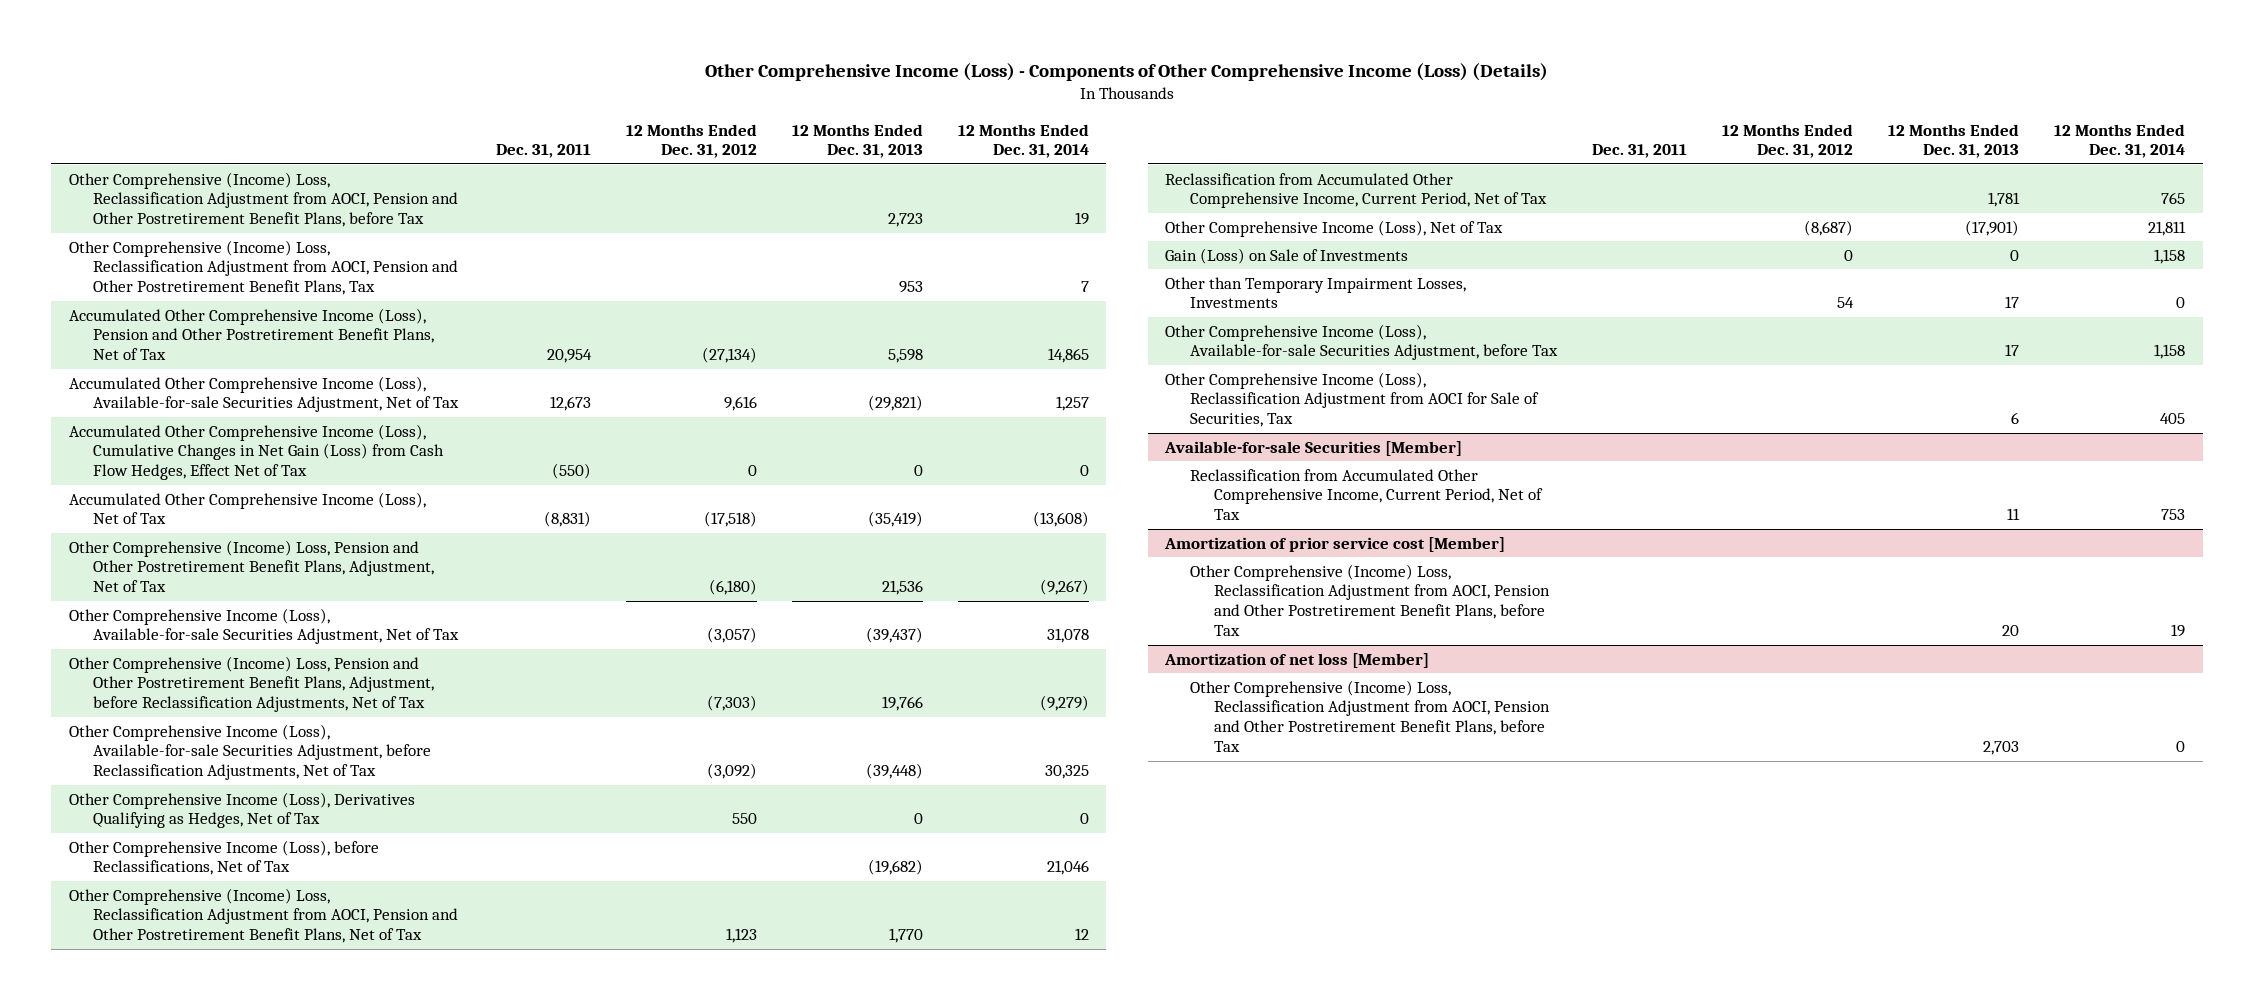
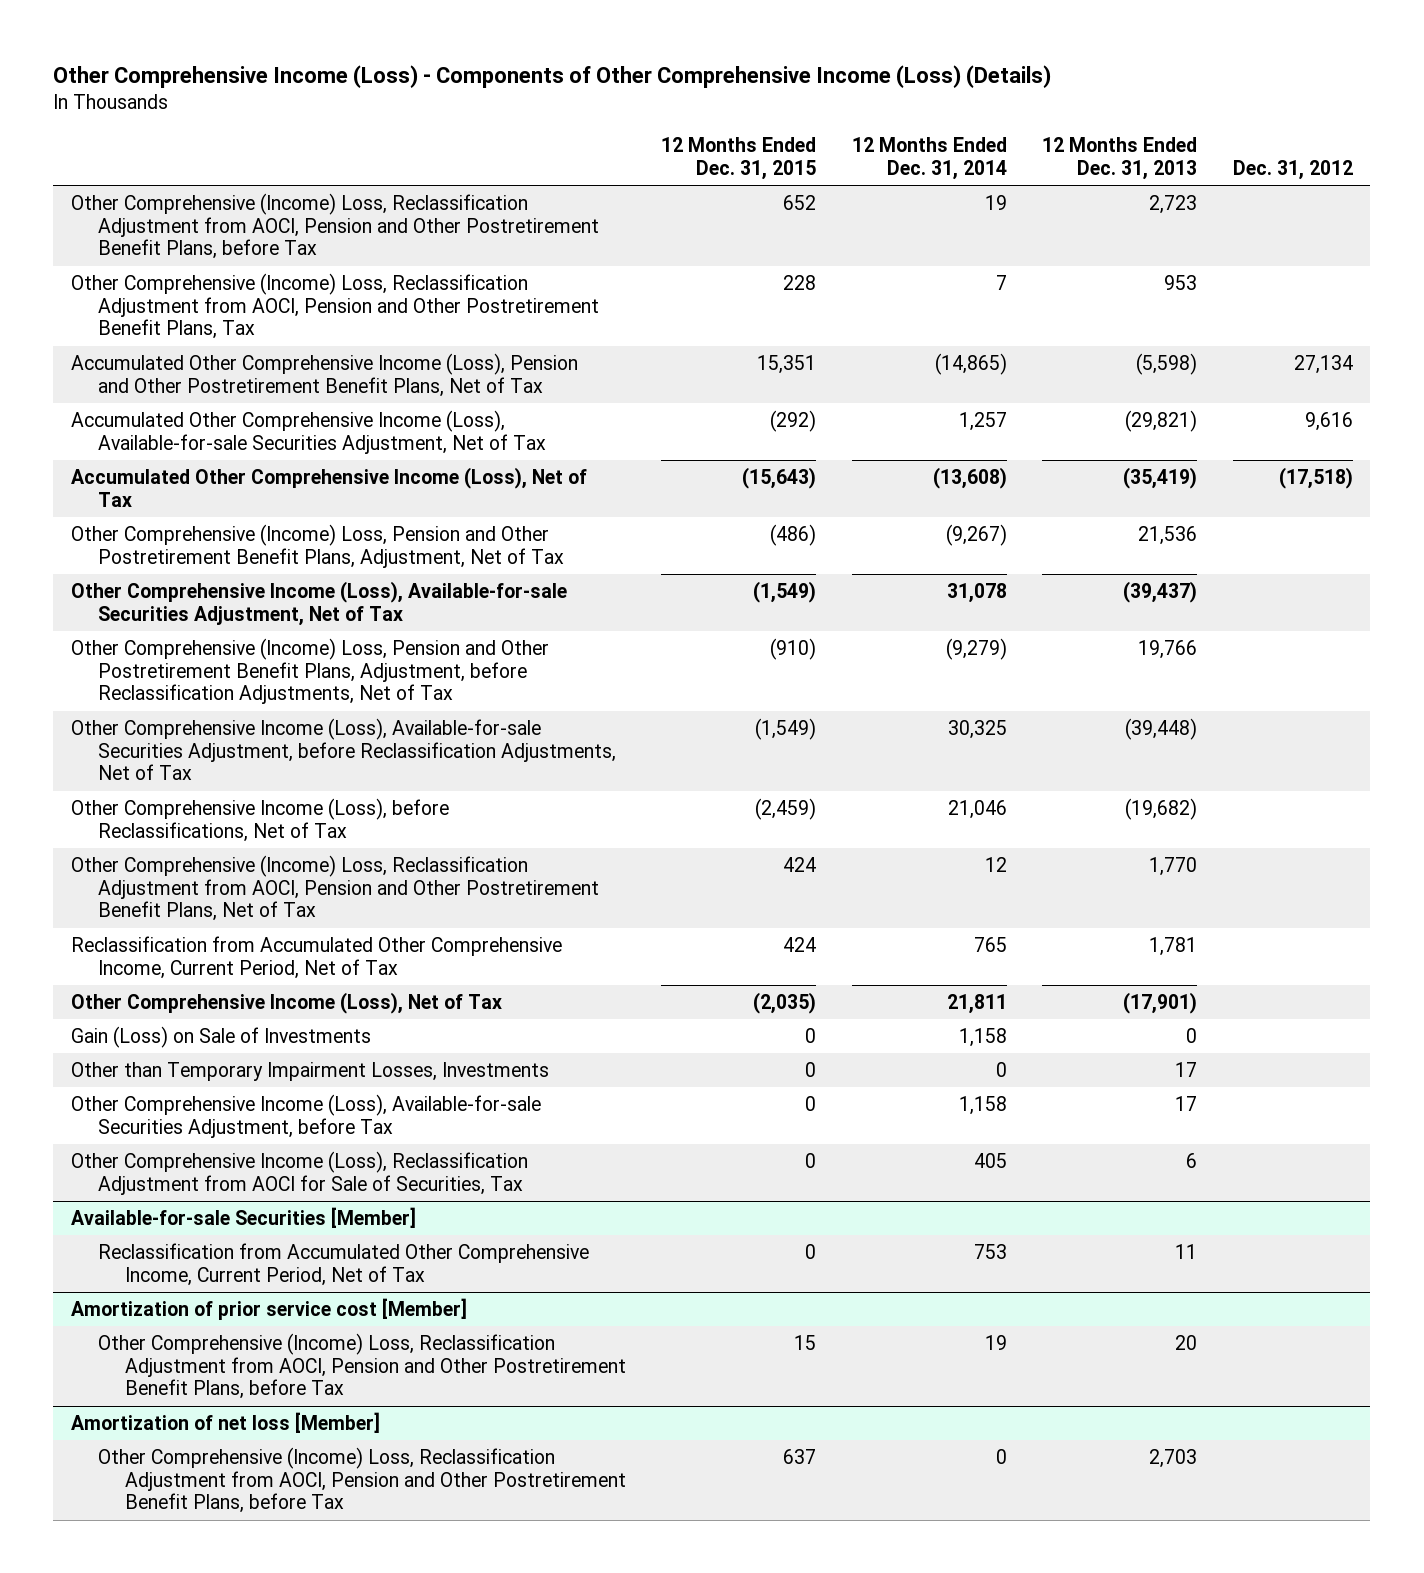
- | Dec. 31, 2011 | 12 Months Ended Dec. 31, 2012 | 12 Months Ended Dec. 31, 2013 | 12 Months Ended Dec. 31, 2014
+ | 12 Months Ended Dec. 31, 2015 | 12 Months Ended Dec. 31, 2014 | 12 Months Ended Dec. 31, 2013 | Dec. 31, 2012
- Accumulated Other Comprehensive Income (Loss), Pension and Other Postretirement Benefit Plans, Net of Tax | 20,954 | (27,134) | 5,598 | 14,865
+ Accumulated Other Comprehensive Income (Loss), Pension and Other Postretirement Benefit Plans, Net of Tax | 15,351 | (14,865) | (5,598) | 27,134
- Accumulated Other Comprehensive Income (Loss), Cumulative Changes in Net Gain (Loss) from Cash Flow Hedges, Effect Net of Tax | (550) | 0 | 0 | 0
- Other Comprehensive Income (Loss), Derivatives Qualifying as Hedges, Net of Tax | | 550 | 0 | 0

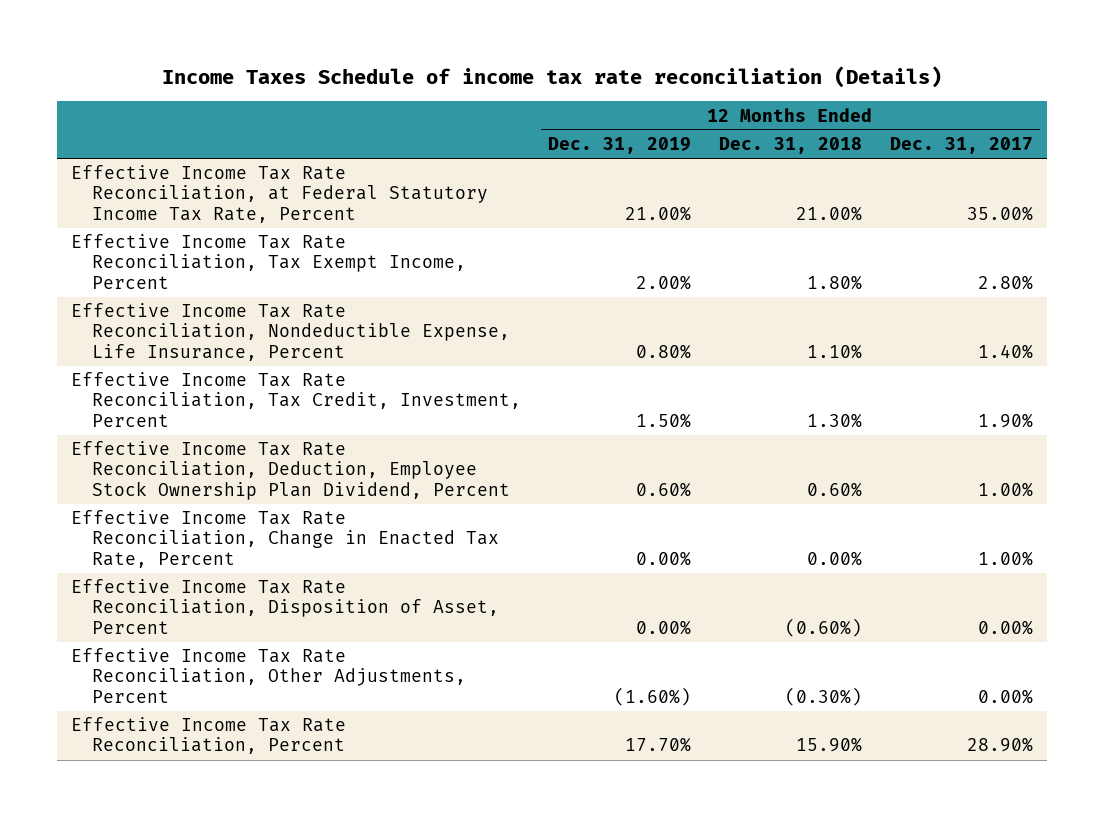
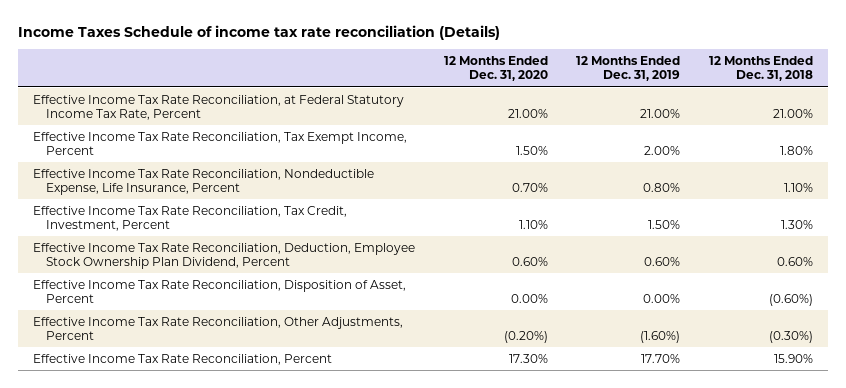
- | 12 Months Ended Dec. 31, 2019 | 12 Months Ended Dec. 31, 2018 | 12 Months Ended Dec. 31, 2017
+ | 12 Months Ended Dec. 31, 2020 | 12 Months Ended Dec. 31, 2019 | 12 Months Ended Dec. 31, 2018
- Effective Income Tax Rate Reconciliation, Change in Enacted Tax Rate, Percent | 0.00% | 0.00% | 1.00%

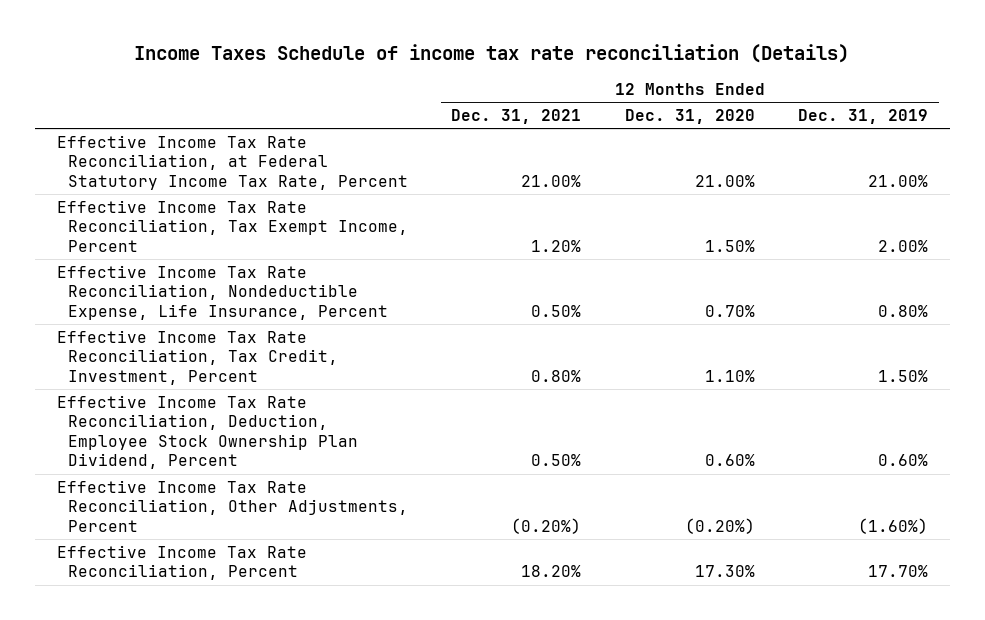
- | 12 Months Ended Dec. 31, 2020 | 12 Months Ended Dec. 31, 2019 | 12 Months Ended Dec. 31, 2018
+ | 12 Months Ended Dec. 31, 2021 | 12 Months Ended Dec. 31, 2020 | 12 Months Ended Dec. 31, 2019
- Effective Income Tax Rate Reconciliation, Disposition of Asset, Percent | 0.00% | 0.00% | (0.60%)

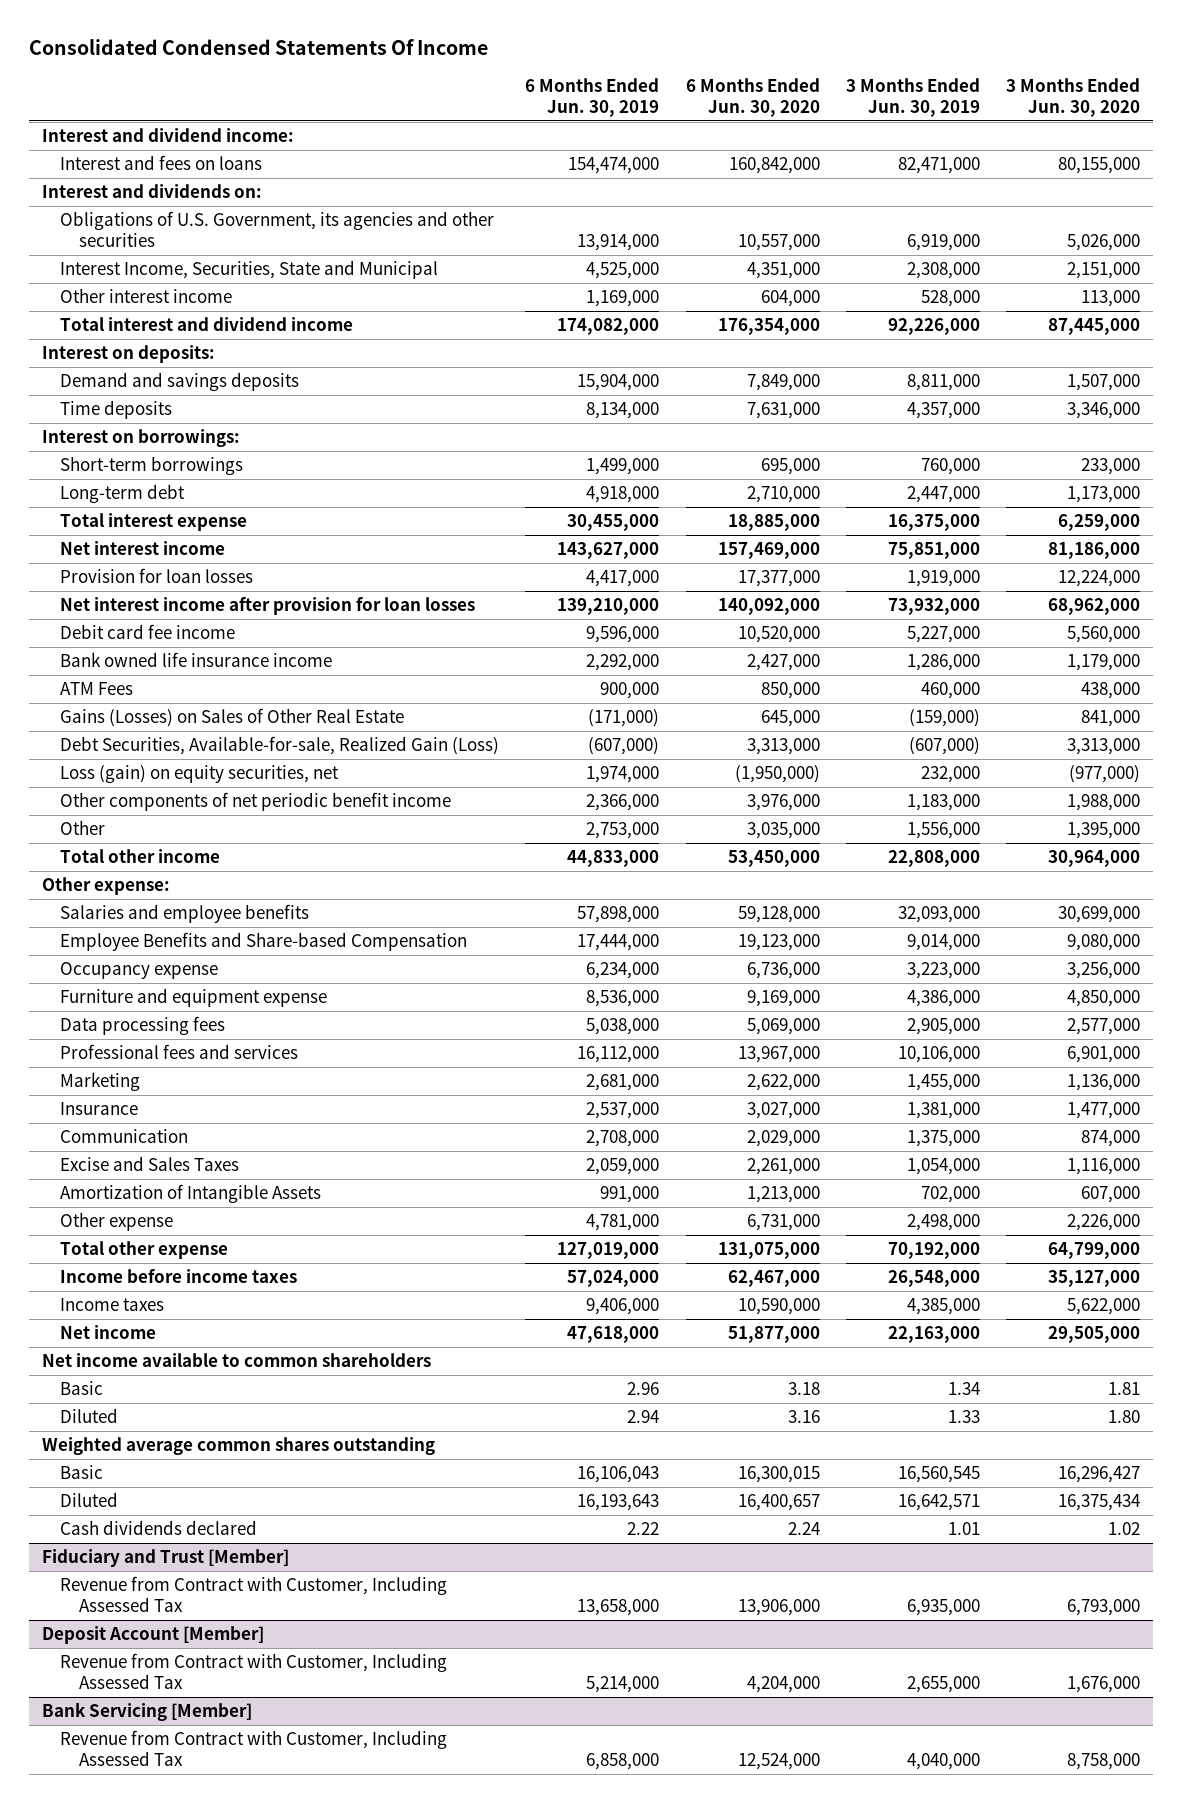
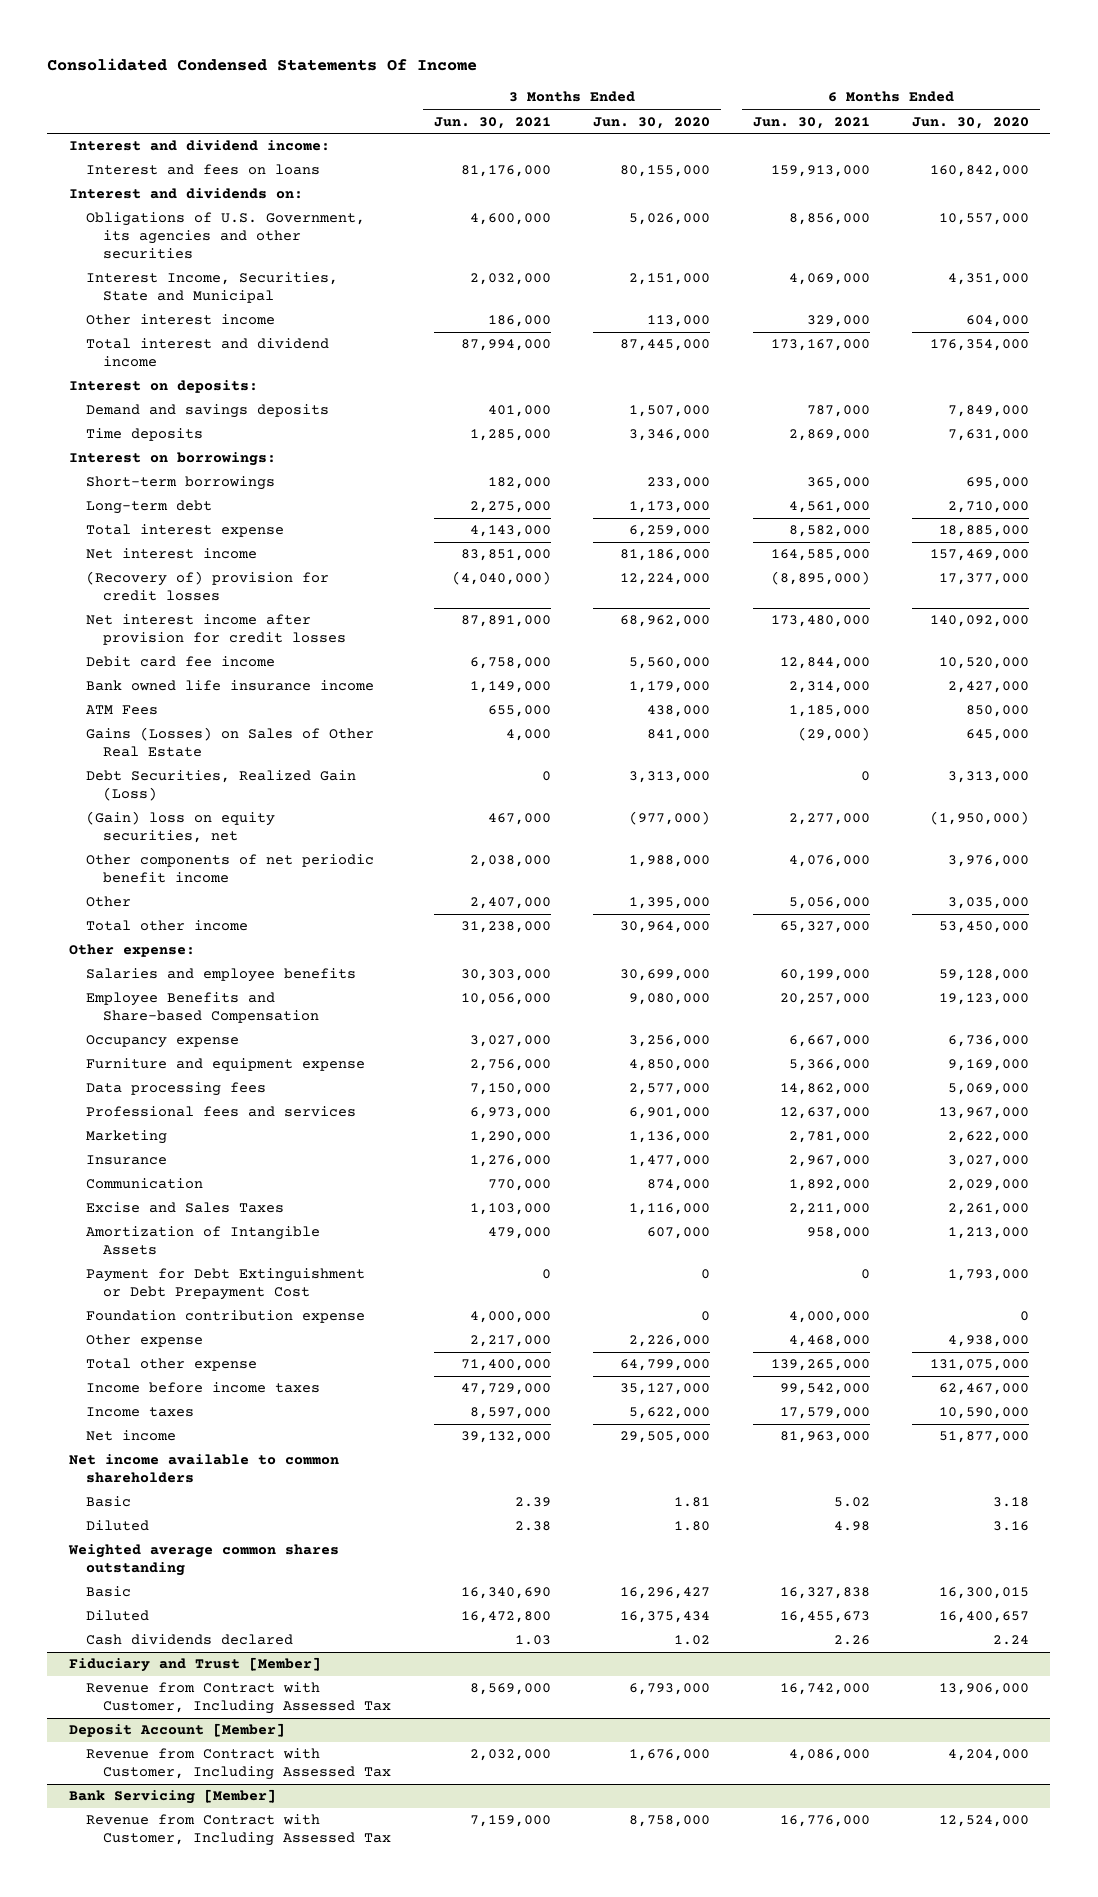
- | 6 Months Ended Jun. 30, 2019 | 6 Months Ended Jun. 30, 2020 | 3 Months Ended Jun. 30, 2019 | 3 Months Ended Jun. 30, 2020
+ | 3 Months Ended Jun. 30, 2021 | 3 Months Ended Jun. 30, 2020 | 6 Months Ended Jun. 30, 2021 | 6 Months Ended Jun. 30, 2020
- Provision for loan losses | 4,417,000 | 17,377,000 | 1,919,000 | 12,224,000
- Net interest income after provision for loan losses | 139,210,000 | 140,092,000 | 73,932,000 | 68,962,000
+ (Recovery of) provision for credit losses | (4,040,000) | 12,224,000 | (8,895,000) | 17,377,000
+ Net interest income after provision for credit losses | 87,891,000 | 68,962,000 | 173,480,000 | 140,092,000
- Debt Securities, Available-for-sale, Realized Gain (Loss) | (607,000) | 3,313,000 | (607,000) | 3,313,000
- Loss (gain) on equity securities, net | 1,974,000 | (1,950,000) | 232,000 | (977,000)
+ Debt Securities, Realized Gain (Loss) | 0 | 3,313,000 | 0 | 3,313,000
+ (Gain) loss on equity securities, net | 467,000 | (977,000) | 2,277,000 | (1,950,000)
- Other expense | 4,781,000 | 6,731,000 | 2,498,000 | 2,226,000
+ Payment for Debt Extinguishment or Debt Prepayment Cost | 0 | 0 | 0 | 1,793,000
+ Foundation contribution expense | 4,000,000 | 0 | 4,000,000 | 0
+ Other expense | 2,217,000 | 2,226,000 | 4,468,000 | 4,938,000

